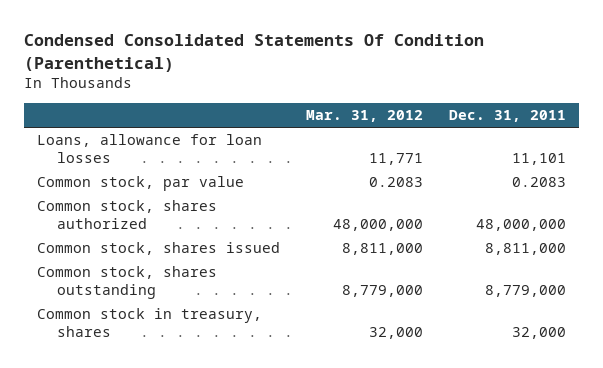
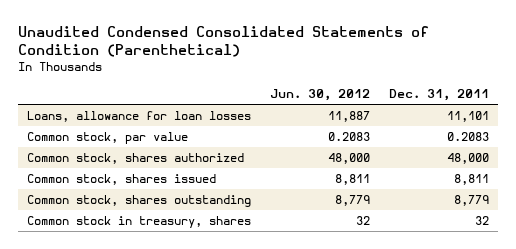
- Condensed Consolidated Statements Of Condition (Parenthetical)
+ Unaudited Condensed Consolidated Statements of Condition (Parenthetical)
- | Mar. 31, 2012 | Dec. 31, 2011
+ | Jun. 30, 2012 | Dec. 31, 2011
- Common stock, shares authorized | 48,000,000 | 48,000,000
- Common stock, shares issued | 8,811,000 | 8,811,000
- Common stock, shares outstanding | 8,779,000 | 8,779,000
- Common stock in treasury, shares | 32,000 | 32,000
+ Common stock, shares authorized | 48,000 | 48,000
+ Common stock, shares issued | 8,811 | 8,811
+ Common stock, shares outstanding | 8,779 | 8,779
+ Common stock in treasury, shares | 32 | 32

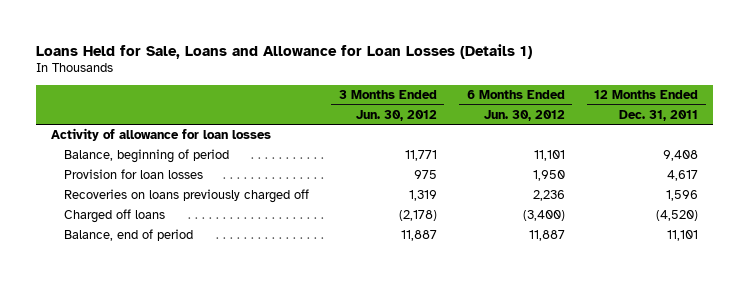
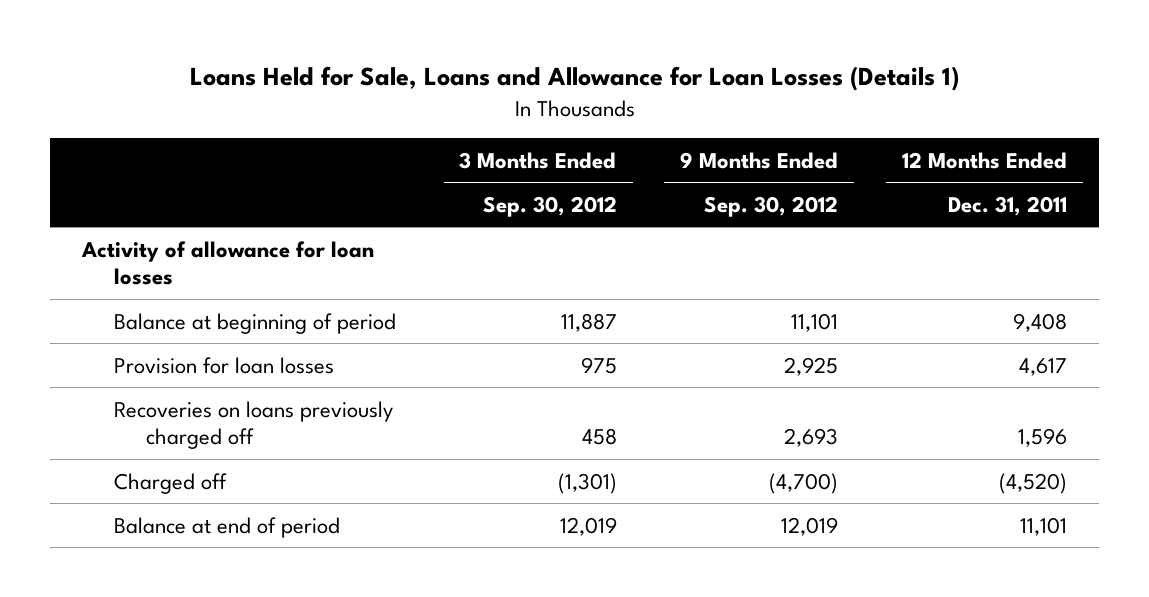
- | 3 Months Ended Jun. 30, 2012 | 6 Months Ended Jun. 30, 2012 | 12 Months Ended Dec. 31, 2011
+ | 3 Months Ended Sep. 30, 2012 | 9 Months Ended Sep. 30, 2012 | 12 Months Ended Dec. 31, 2011
- Balance, beginning of period | 11,771 | 11,101 | 9,408
+ Balance at beginning of period | 11,887 | 11,101 | 9,408
- Charged off loans | (2,178) | (3,400) | (4,520)
- Balance, end of period | 11,887 | 11,887 | 11,101
+ Charged off | (1,301) | (4,700) | (4,520)
+ Balance at end of period | 12,019 | 12,019 | 11,101

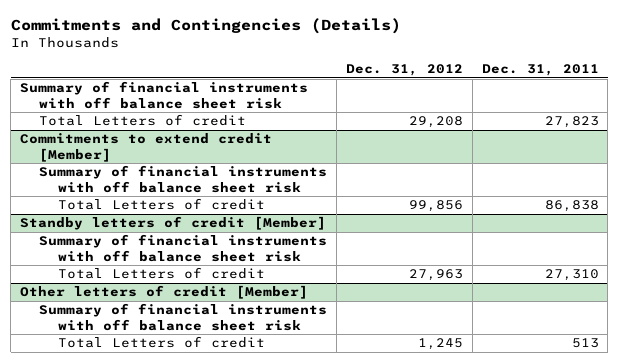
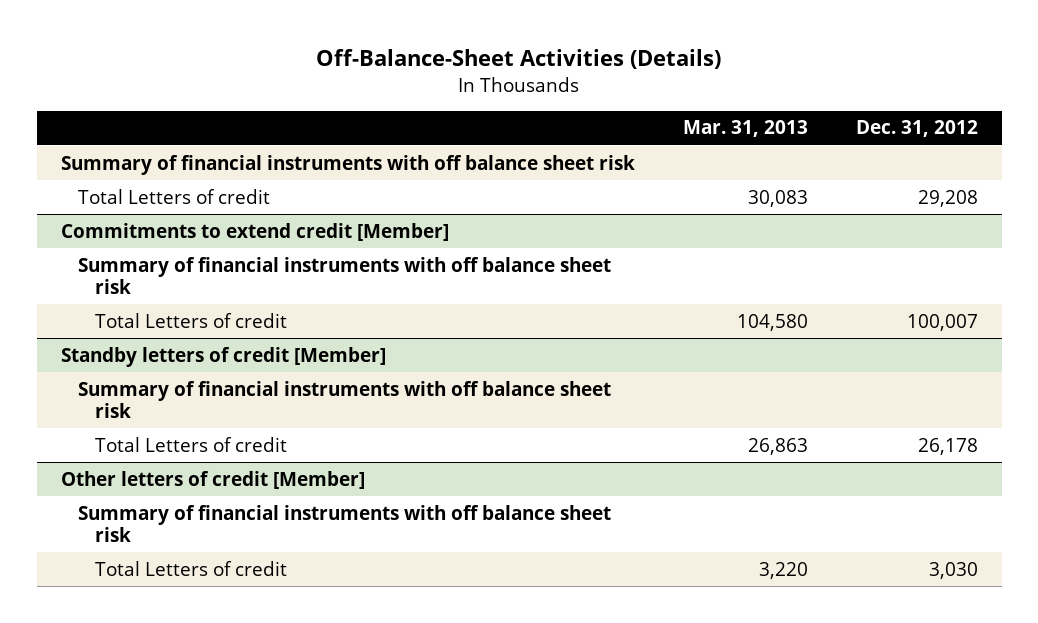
- Commitments and Contingencies (Details)
+ Off-Balance-Sheet Activities (Details)
- | Dec. 31, 2012 | Dec. 31, 2011
+ | Mar. 31, 2013 | Dec. 31, 2012
@ Commitments to extend credit [Member]
- Total Letters of credit | 99,856 | 86,838
+ Total Letters of credit | 104,580 | 100,007
@ Standby letters of credit [Member]
- Total Letters of credit | 27,963 | 27,310
+ Total Letters of credit | 26,863 | 26,178
@ Other letters of credit [Member]
- Total Letters of credit | 1,245 | 513
+ Total Letters of credit | 3,220 | 3,030

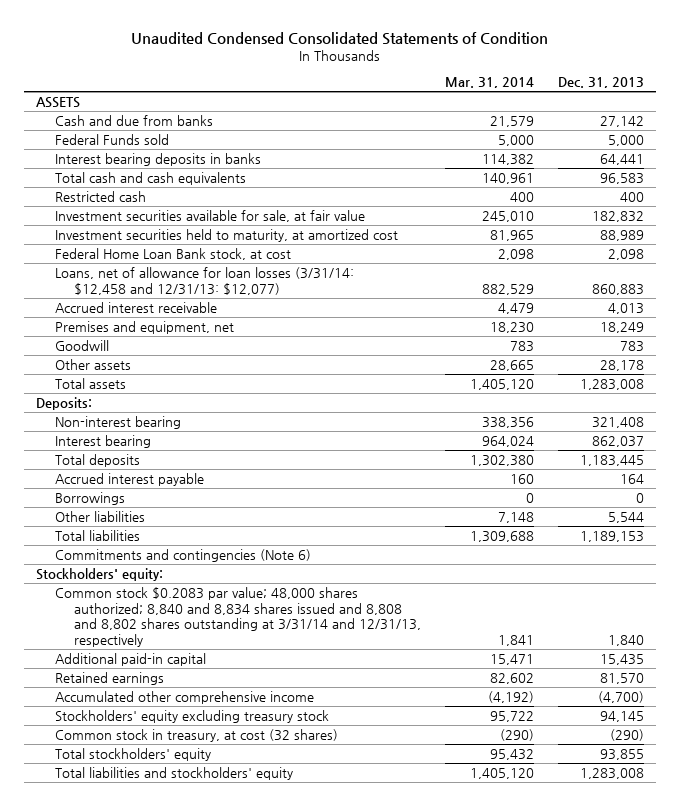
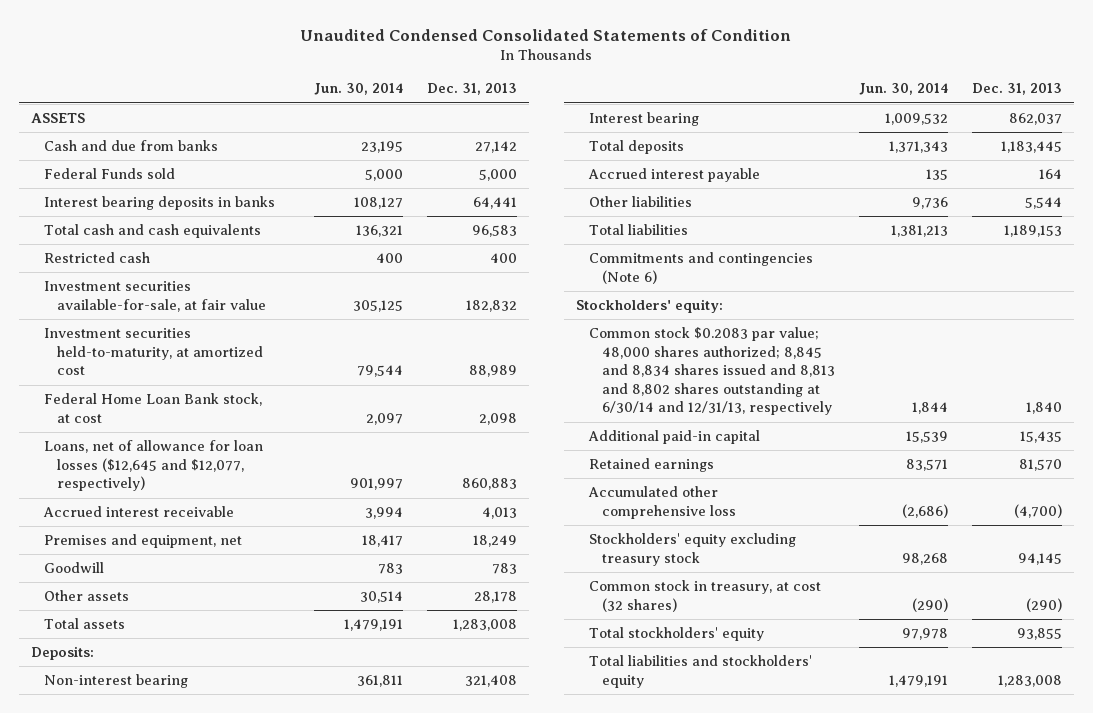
- | Mar. 31, 2014 | Dec. 31, 2013
+ | Jun. 30, 2014 | Dec. 31, 2013
- Investment securities available for sale, at fair value | 245,010 | 182,832
- Investment securities held to maturity, at amortized cost | 81,965 | 88,989
+ Investment securities available-for-sale, at fair value | 305,125 | 182,832
+ Investment securities held-to-maturity, at amortized cost | 79,544 | 88,989
- Loans, net of allowance for loan losses (3/31/14: $12,458 and 12/31/13: $12,077) | 882,529 | 860,883
+ Loans, net of allowance for loan losses ($12,645 and $12,077, respectively) | 901,997 | 860,883
- Borrowings | 0 | 0
- Common stock $0.2083 par value; 48,000 shares authorized; 8,840 and 8,834 shares issued and 8,808 and 8,802 shares outstanding at 3/31/14 and 12/31/13, respectively | 1,841 | 1,840
+ Common stock $0.2083 par value; 48,000 shares authorized; 8,845 and 8,834 shares issued and 8,813 and 8,802 shares outstanding at 6/30/14 and 12/31/13, respectively | 1,844 | 1,840
- Accumulated other comprehensive income | (4,192) | (4,700)
+ Accumulated other comprehensive loss | (2,686) | (4,700)

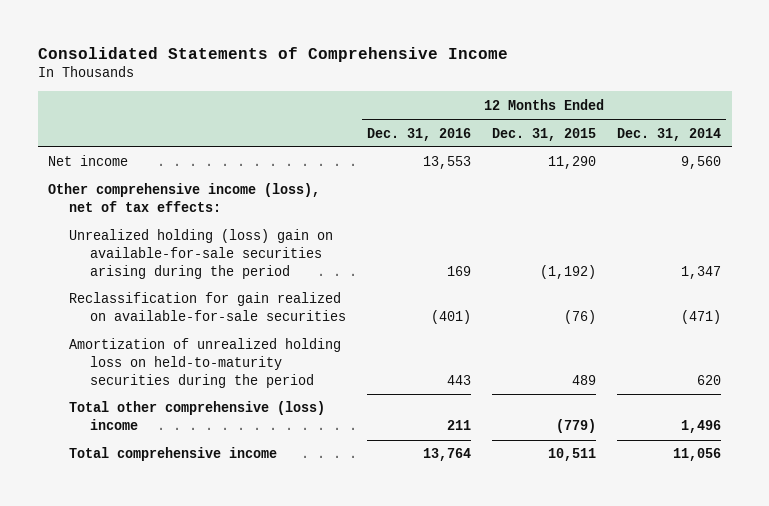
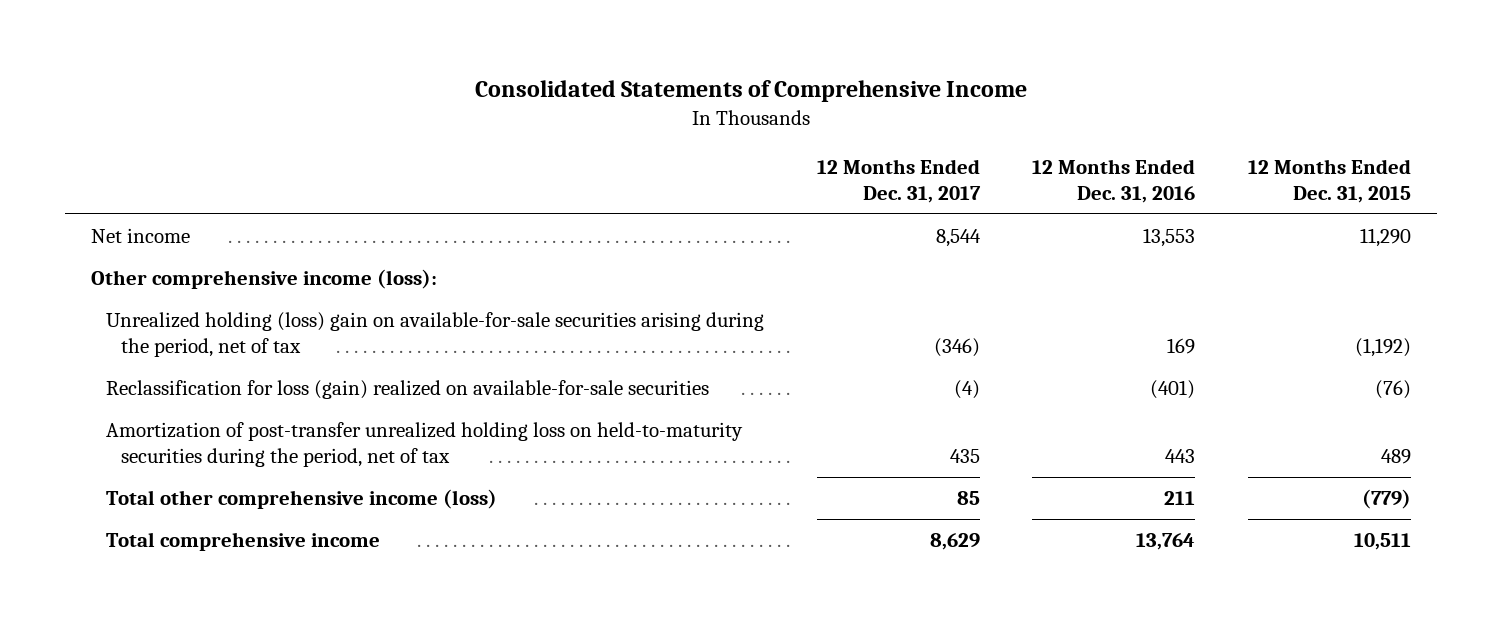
- | 12 Months Ended Dec. 31, 2016 | 12 Months Ended Dec. 31, 2015 | 12 Months Ended Dec. 31, 2014
+ | 12 Months Ended Dec. 31, 2017 | 12 Months Ended Dec. 31, 2016 | 12 Months Ended Dec. 31, 2015
- Other comprehensive income (loss), net of tax effects:
- Unrealized holding (loss) gain on available-for-sale securities arising during the period | 169 | (1,192) | 1,347
- Reclassification for gain realized on available-for-sale securities | (401) | (76) | (471)
- Amortization of unrealized holding loss on held-to-maturity securities during the period | 443 | 489 | 620
- Total other comprehensive (loss) income | 211 | (779) | 1,496
+ Other comprehensive income (loss):
+ Unrealized holding (loss) gain on available-for-sale securities arising during the period, net of tax | (346) | 169 | (1,192)
+ Reclassification for loss (gain) realized on available-for-sale securities | (4) | (401) | (76)
+ Amortization of post-transfer unrealized holding loss on held-to-maturity securities during the period, net of tax | 435 | 443 | 489
+ Total other comprehensive income (loss) | 85 | 211 | (779)

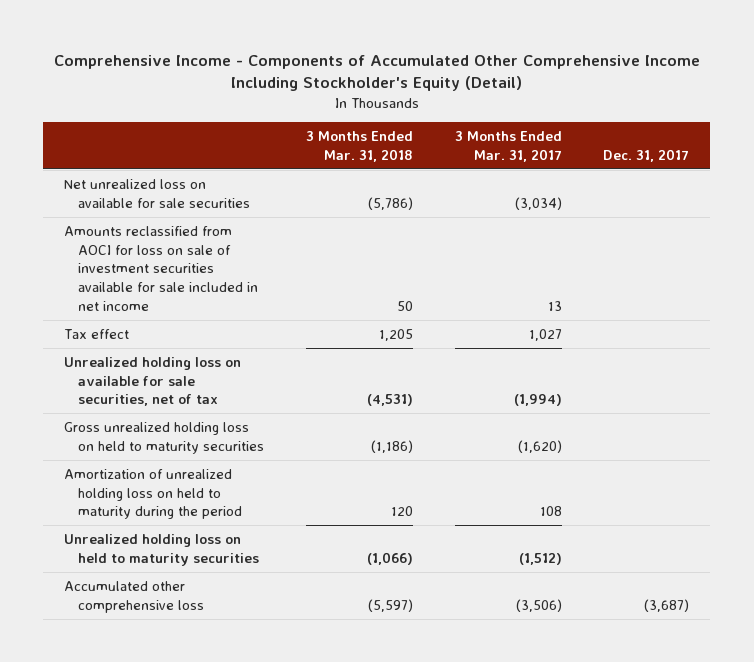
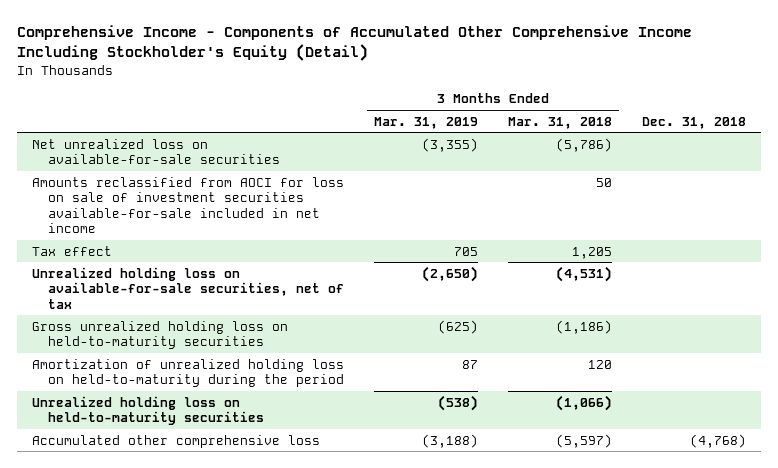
- | 3 Months Ended Mar. 31, 2018 | 3 Months Ended Mar. 31, 2017 | Dec. 31, 2017
+ | 3 Months Ended Mar. 31, 2019 | 3 Months Ended Mar. 31, 2018 | Dec. 31, 2018
- Net unrealized loss on available for sale securities | (5,786) | (3,034) |
- Amounts reclassified from AOCI for loss on sale of investment securities available for sale included in net income | 50 | 13 |
+ Net unrealized loss on available-for-sale securities | (3,355) | (5,786) |
+ Amounts reclassified from AOCI for loss on sale of investment securities available-for-sale included in net income | | 50 |
- Unrealized holding loss on available for sale securities, net of tax | (4,531) | (1,994) |
- Gross unrealized holding loss on held to maturity securities | (1,186) | (1,620) |
- Amortization of unrealized holding loss on held to maturity during the period | 120 | 108 |
- Unrealized holding loss on held to maturity securities | (1,066) | (1,512) |
+ Unrealized holding loss on available-for-sale securities, net of tax | (2,650) | (4,531) |
+ Gross unrealized holding loss on held-to-maturity securities | (625) | (1,186) |
+ Amortization of unrealized holding loss on held-to-maturity during the period | 87 | 120 |
+ Unrealized holding loss on held-to-maturity securities | (538) | (1,066) |

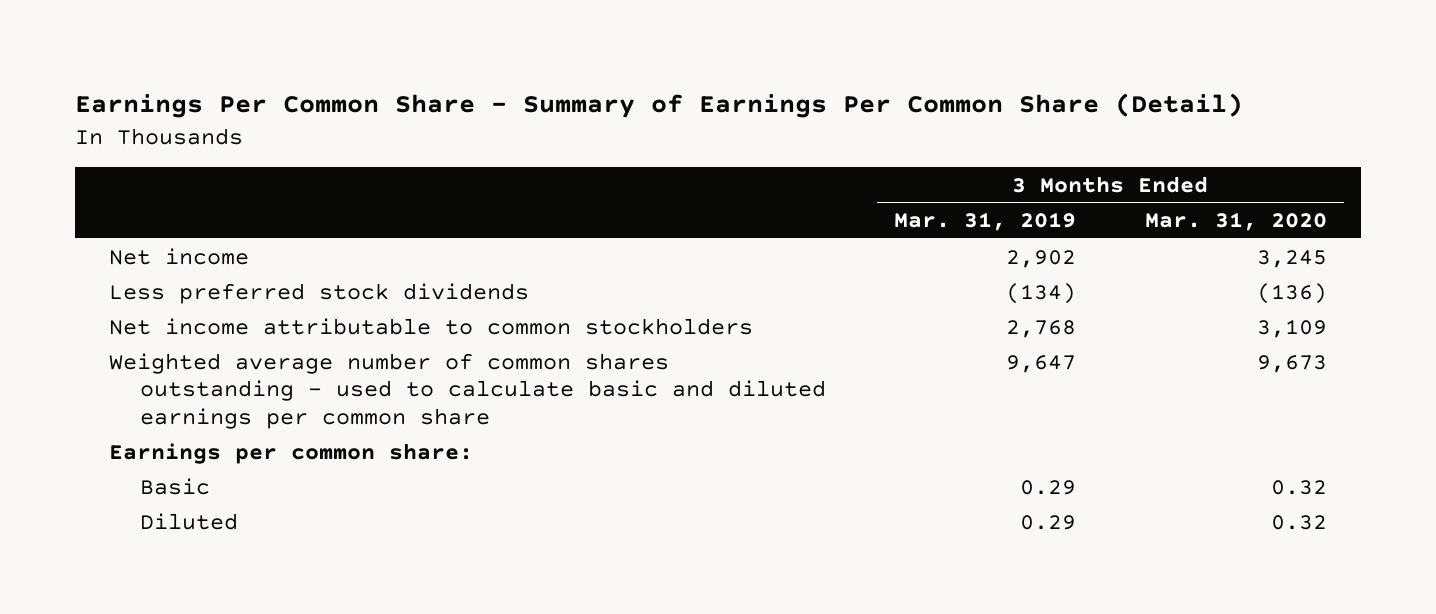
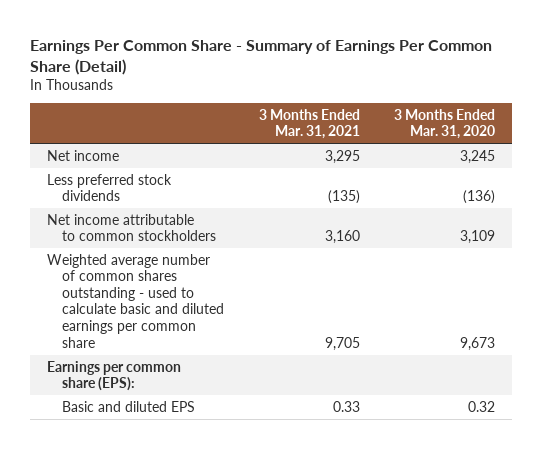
- | 3 Months Ended Mar. 31, 2019 | 3 Months Ended Mar. 31, 2020
+ | 3 Months Ended Mar. 31, 2021 | 3 Months Ended Mar. 31, 2020
- Earnings per common share:
- Basic | 0.29 | 0.32
- Diluted | 0.29 | 0.32
+ Earnings per common share (EPS):
+ Basic and diluted EPS | 0.33 | 0.32

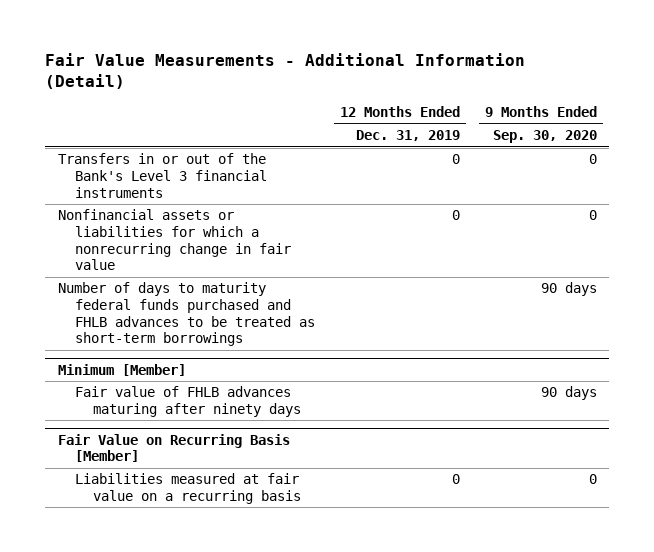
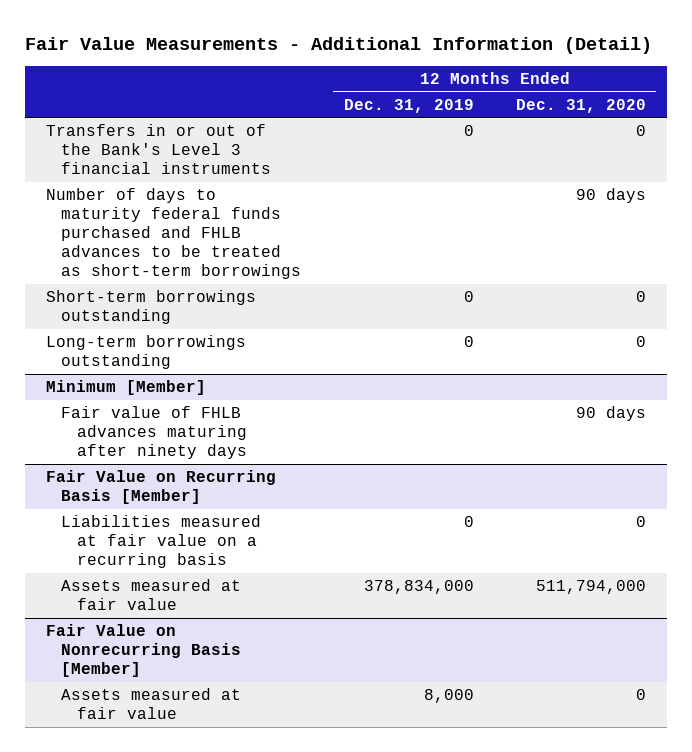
- | 12 Months Ended Dec. 31, 2019 | 9 Months Ended Sep. 30, 2020
+ | 12 Months Ended Dec. 31, 2019 | 12 Months Ended Dec. 31, 2020
- Nonfinancial assets or liabilities for which a nonrecurring change in fair value | 0 | 0
+ Short-term borrowings outstanding | 0 | 0
+ Long-term borrowings outstanding | 0 | 0
@ Fair Value on Recurring Basis [Member]
+ Assets measured at fair value | 378,834,000 | 511,794,000
+ Fair Value on Nonrecurring Basis [Member]
+ Assets measured at fair value | 8,000 | 0

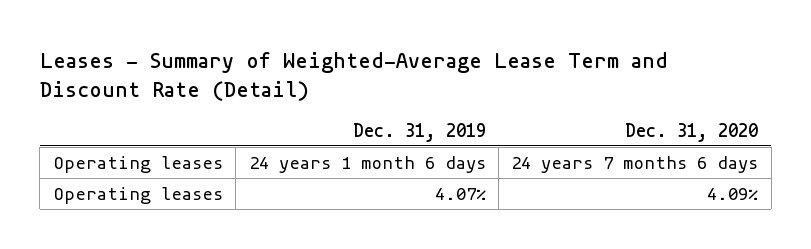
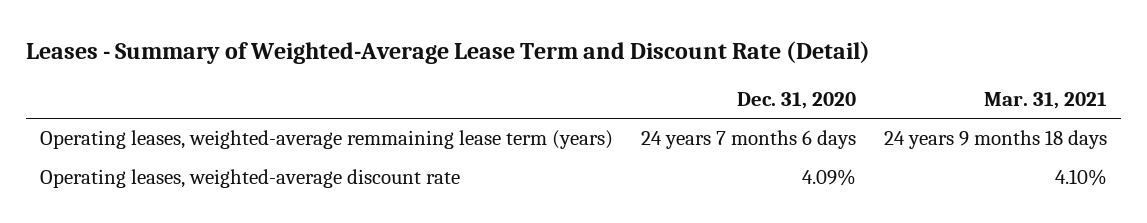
- | Dec. 31, 2019 | Dec. 31, 2020
+ | Dec. 31, 2020 | Mar. 31, 2021
- Operating leases | 24 years 1 month 6 days | 24 years 7 months 6 days
- Operating leases | 4.07% | 4.09%
+ Operating leases, weighted-average remmaining lease term (years) | 24 years 7 months 6 days | 24 years 9 months 18 days
+ Operating leases, weighted-average discount rate | 4.09% | 4.10%

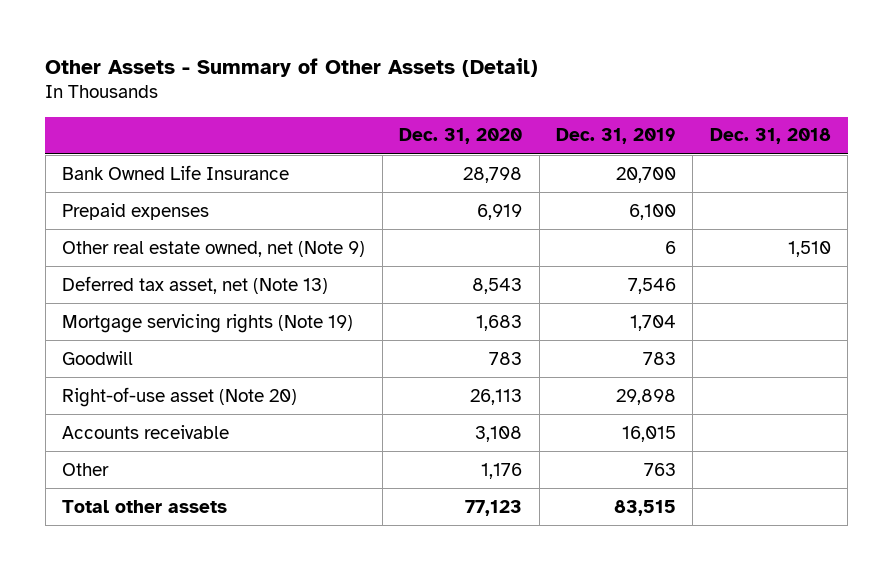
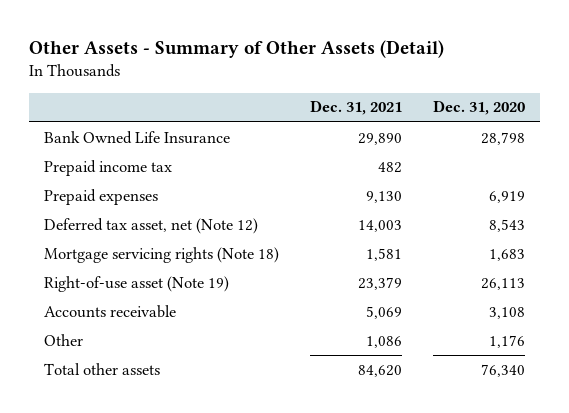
- | Dec. 31, 2020 | Dec. 31, 2019 | Dec. 31, 2018
+ | Dec. 31, 2021 | Dec. 31, 2020
+ Prepaid income tax | 482 |
- Other real estate owned, net (Note 9) | | 6 | 1,510
- Deferred tax asset, net (Note 13) | 8,543 | 7,546 |
- Mortgage servicing rights (Note 19) | 1,683 | 1,704 |
- Goodwill | 783 | 783 |
- Right-of-use asset (Note 20) | 26,113 | 29,898 |
+ Deferred tax asset, net (Note 12) | 14,003 | 8,543
+ Mortgage servicing rights (Note 18) | 1,581 | 1,683
+ Right-of-use asset (Note 19) | 23,379 | 26,113
- Total other assets | 77,123 | 83,515 |
+ Total other assets | 84,620 | 76,340

